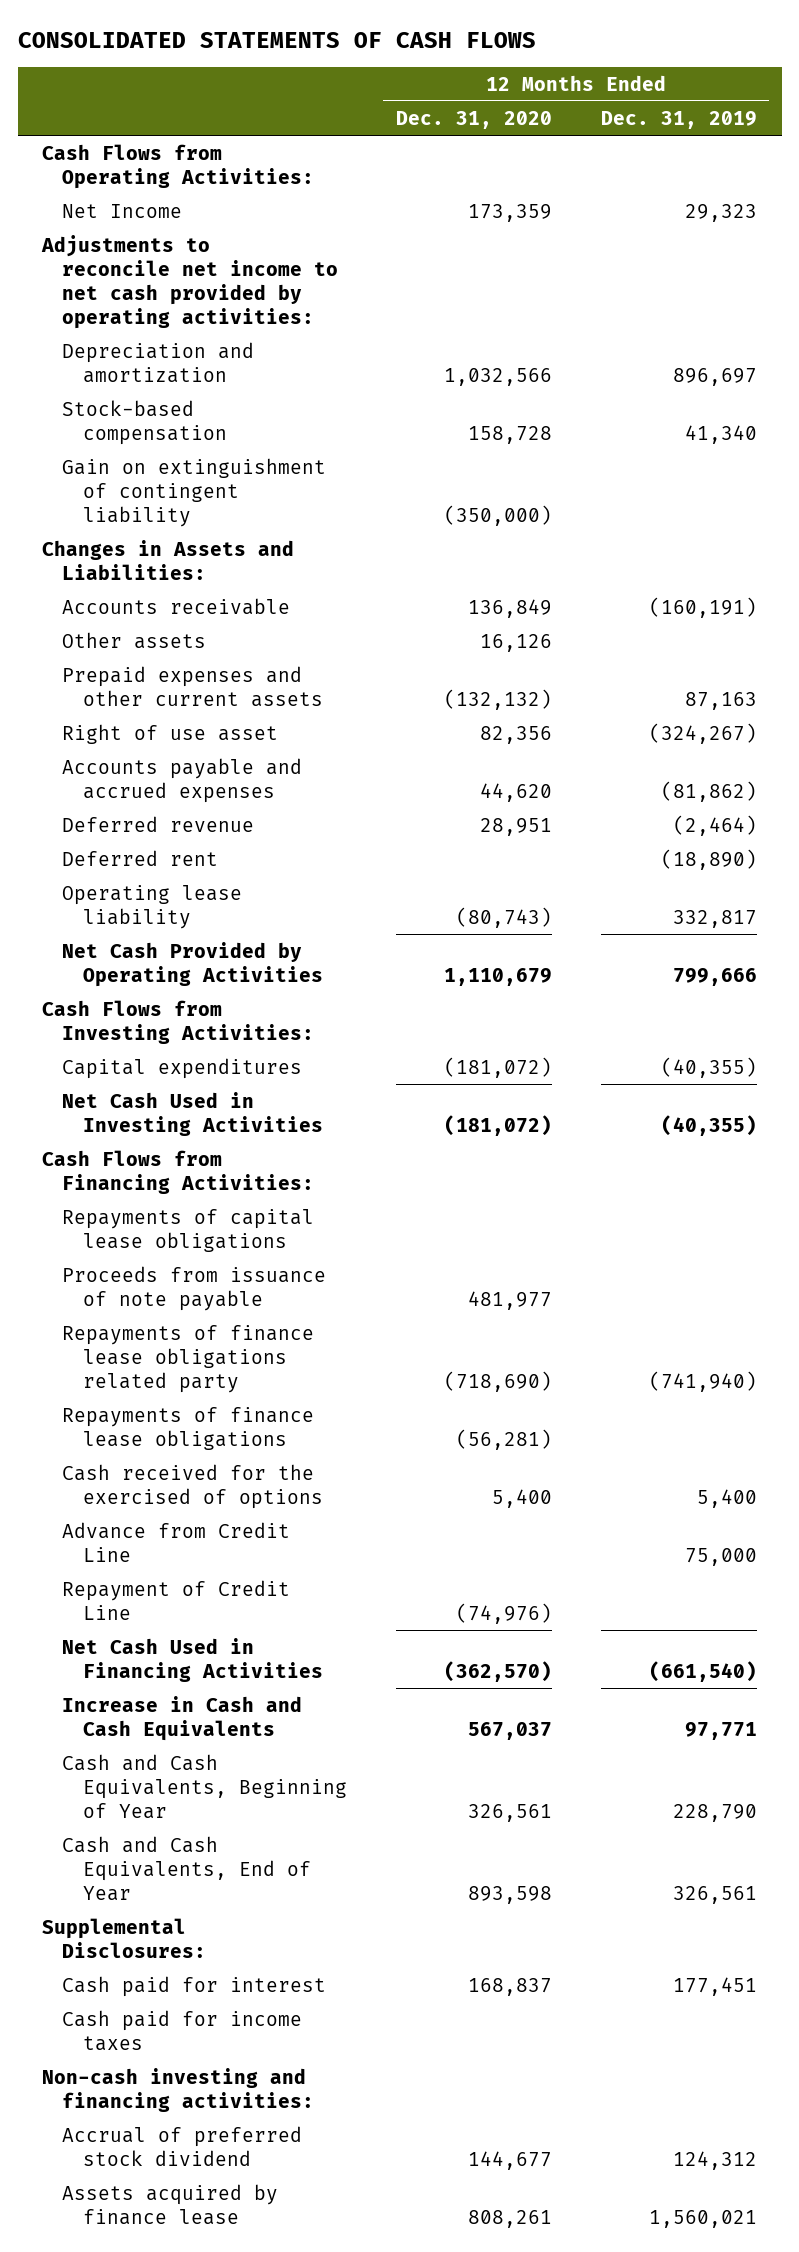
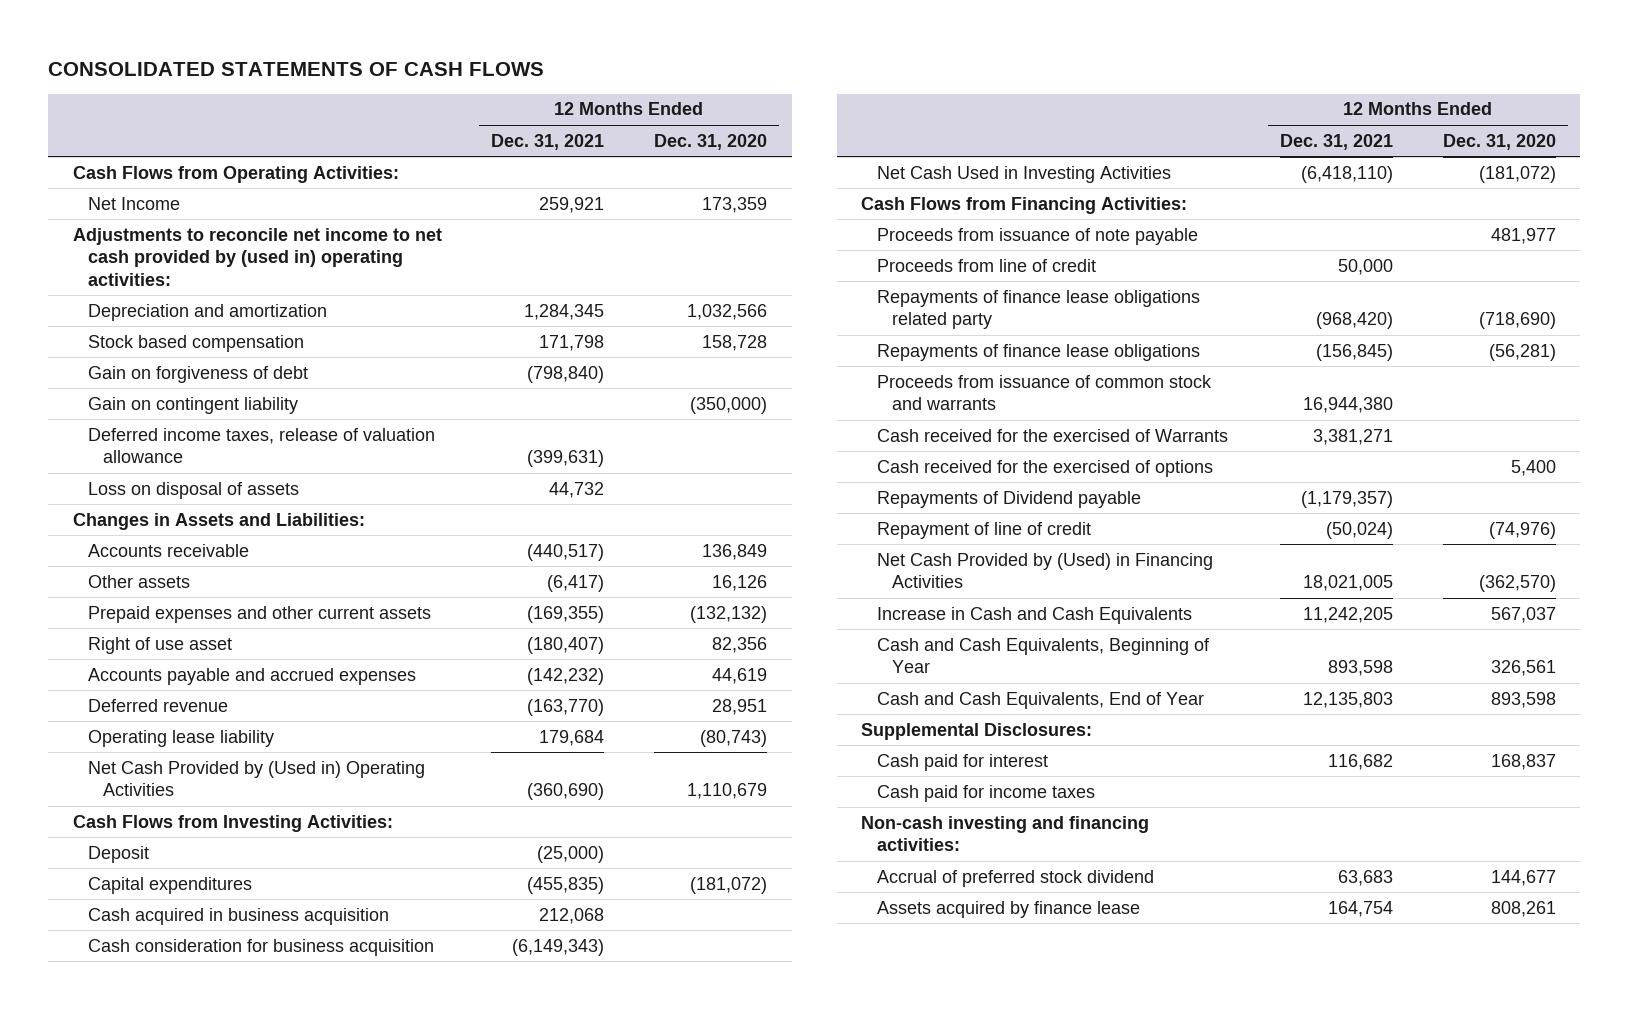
- | 12 Months Ended Dec. 31, 2020 | 12 Months Ended Dec. 31, 2019
+ | 12 Months Ended Dec. 31, 2021 | 12 Months Ended Dec. 31, 2020
- Adjustments to reconcile net income to net cash provided by operating activities:
+ Adjustments to reconcile net income to net cash provided by (used in) operating activities:
- Stock-based compensation | 158,728 | 41,340
- Gain on extinguishment of contingent liability | (350,000) |
+ Stock based compensation | 171,798 | 158,728
+ Gain on forgiveness of debt | (798,840) |
+ Gain on contingent liability | | (350,000)
+ Deferred income taxes, release of valuation allowance | (399,631) |
+ Loss on disposal of assets | 44,732 |
- Accounts payable and accrued expenses | 44,620 | (81,862)
+ Accounts payable and accrued expenses | (142,232) | 44,619
- Deferred rent | | (18,890)
- Net Cash Provided by Operating Activities | 1,110,679 | 799,666
+ Net Cash Provided by (Used in) Operating Activities | (360,690) | 1,110,679
+ Deposit | (25,000) |
+ Cash acquired in business acquisition | 212,068 |
+ Cash consideration for business acquisition | (6,149,343) |
- Repayments of capital lease obligations
+ Proceeds from line of credit | 50,000 |
+ Proceeds from issuance of common stock and warrants | 16,944,380 |
+ Cash received for the exercised of Warrants | 3,381,271 |
- Advance from Credit Line | | 75,000
- Repayment of Credit Line | (74,976) |
- Net Cash Used in Financing Activities | (362,570) | (661,540)
+ Repayments of Dividend payable | (1,179,357) |
+ Repayment of line of credit | (50,024) | (74,976)
+ Net Cash Provided by (Used) in Financing Activities | 18,021,005 | (362,570)

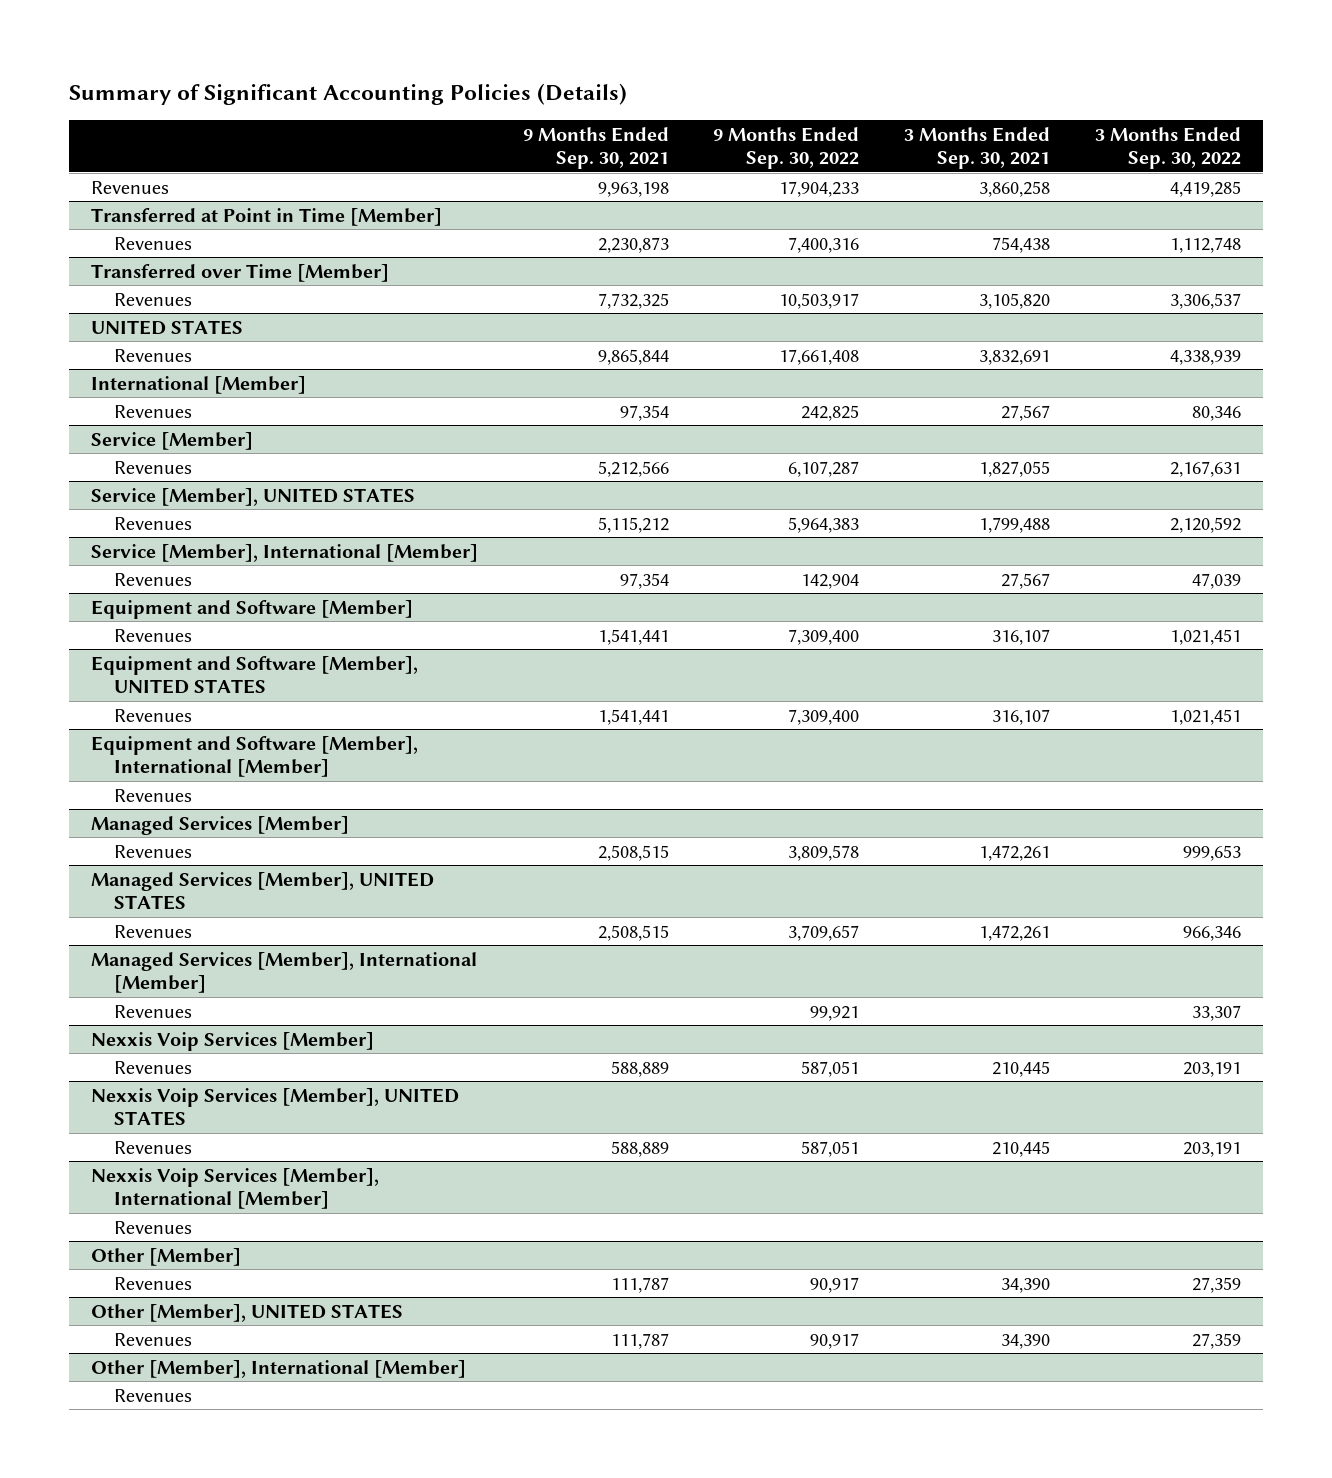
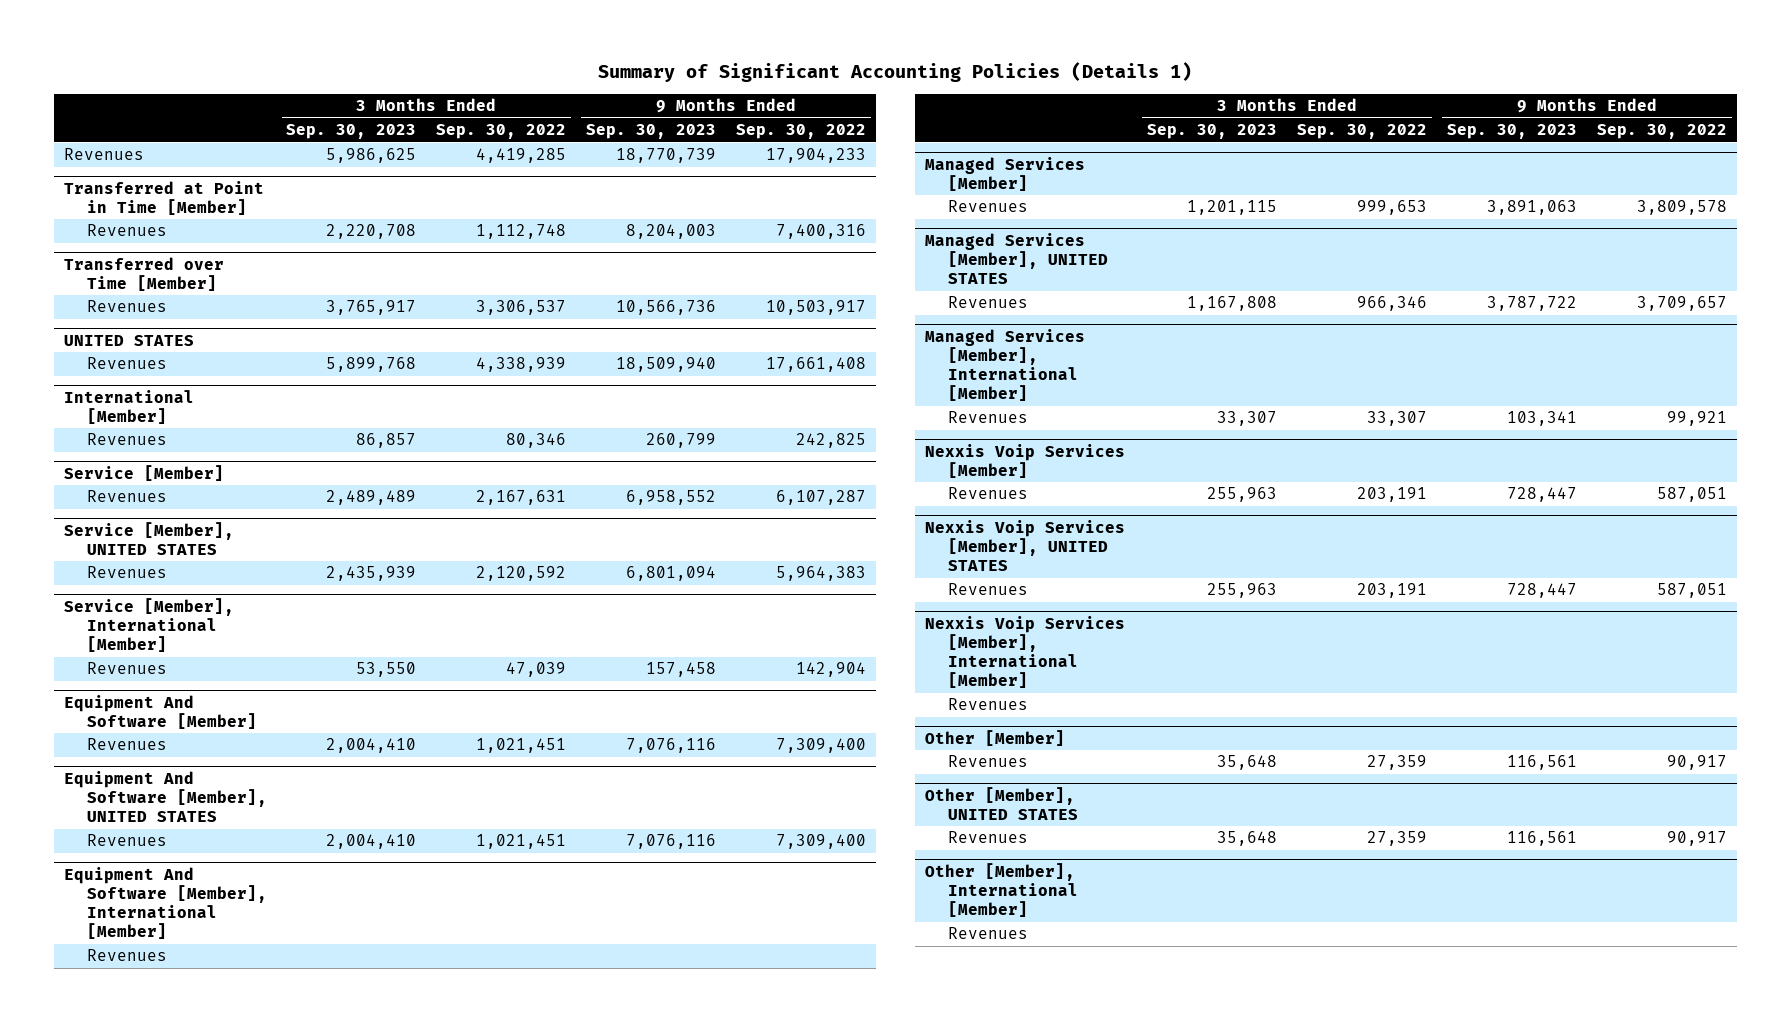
- Summary of Significant Accounting Policies (Details)
+ Summary of Significant Accounting Policies (Details 1)
- | 9 Months Ended Sep. 30, 2021 | 9 Months Ended Sep. 30, 2022 | 3 Months Ended Sep. 30, 2021 | 3 Months Ended Sep. 30, 2022
+ | 3 Months Ended Sep. 30, 2023 | 3 Months Ended Sep. 30, 2022 | 9 Months Ended Sep. 30, 2023 | 9 Months Ended Sep. 30, 2022
- Equipment and Software [Member]
+ Equipment And Software [Member]
- Equipment and Software [Member], UNITED STATES
+ Equipment And Software [Member], UNITED STATES
- Equipment and Software [Member], International [Member]
+ Equipment And Software [Member], International [Member]

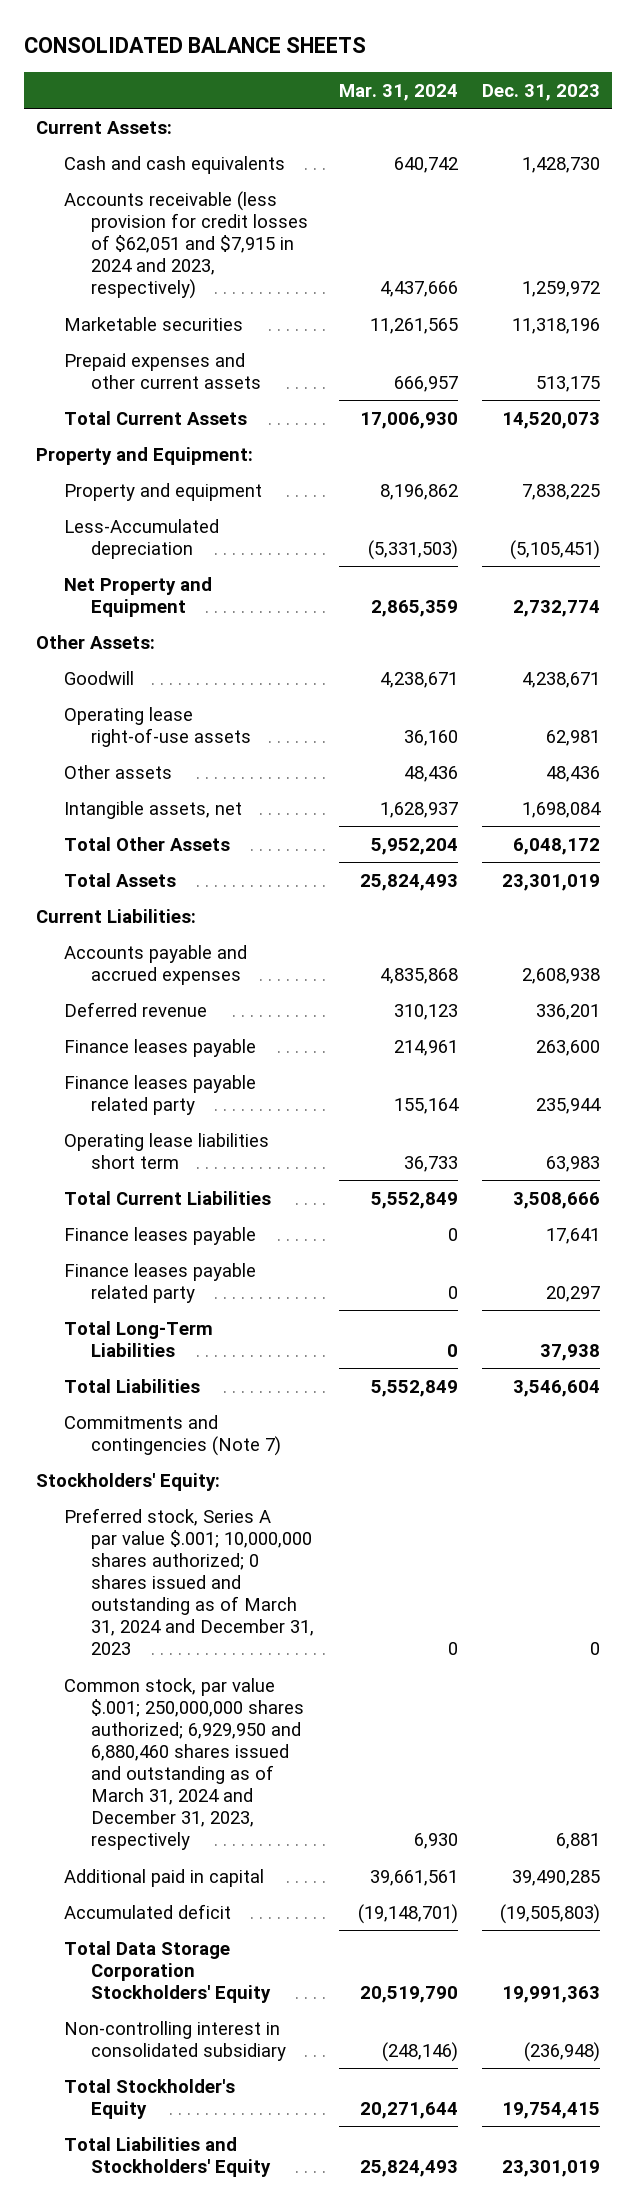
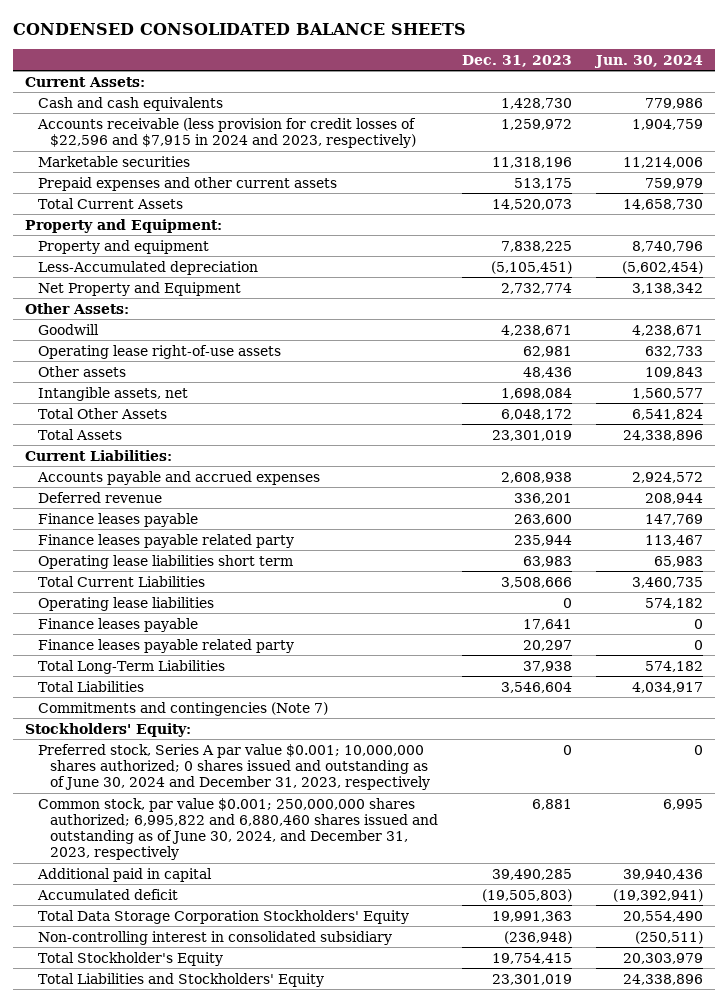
- CONSOLIDATED BALANCE SHEETS
+ CONDENSED CONSOLIDATED BALANCE SHEETS
- | Mar. 31, 2024 | Dec. 31, 2023
+ | Dec. 31, 2023 | Jun. 30, 2024
- Accounts receivable (less provision for credit losses of $62,051 and $7,915 in 2024 and 2023, respectively) | 4,437,666 | 1,259,972
+ Accounts receivable (less provision for credit losses of $22,596 and $7,915 in 2024 and 2023, respectively) | 1,259,972 | 1,904,759
+ Operating lease liabilities | 0 | 574,182
- Preferred stock, Series A par value $.001; 10,000,000 shares authorized; 0 shares issued and outstanding as of March 31, 2024 and December 31, 2023 | 0 | 0
- Common stock, par value $.001; 250,000,000 shares authorized; 6,929,950 and 6,880,460 shares issued and outstanding as of March 31, 2024 and December 31, 2023, respectively | 6,930 | 6,881
+ Preferred stock, Series A par value $0.001; 10,000,000 shares authorized; 0 shares issued and outstanding as of June 30, 2024 and December 31, 2023, respectively | 0 | 0
+ Common stock, par value $0.001; 250,000,000 shares authorized; 6,995,822 and 6,880,460 shares issued and outstanding as of June 30, 2024, and December 31, 2023, respectively | 6,881 | 6,995

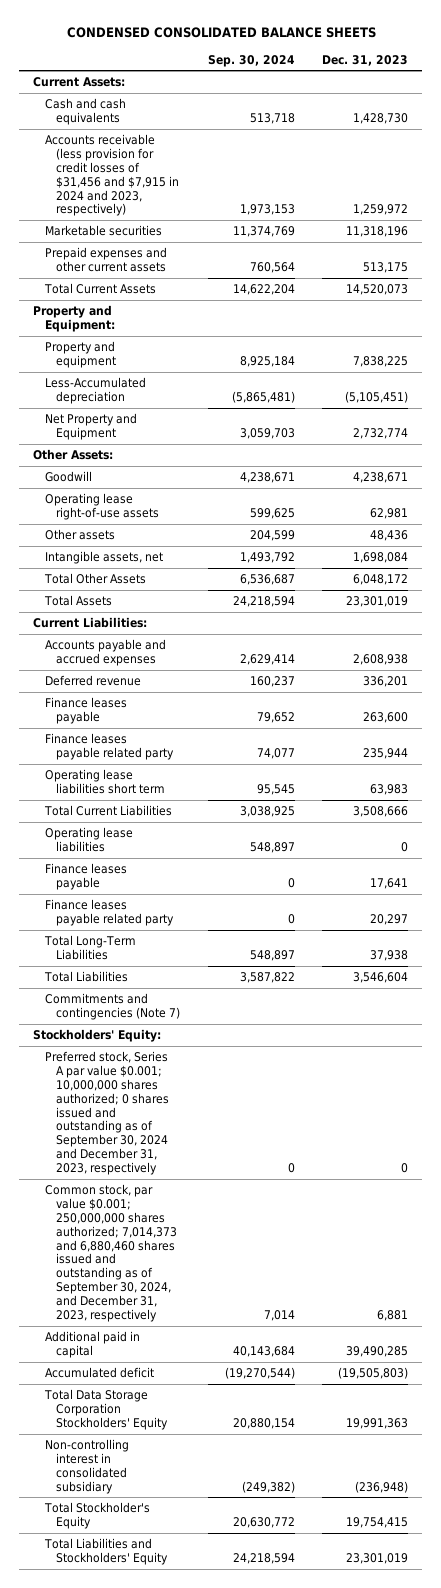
- | Dec. 31, 2023 | Jun. 30, 2024
+ | Sep. 30, 2024 | Dec. 31, 2023
- Accounts receivable (less provision for credit losses of $22,596 and $7,915 in 2024 and 2023, respectively) | 1,259,972 | 1,904,759
+ Accounts receivable (less provision for credit losses of $31,456 and $7,915 in 2024 and 2023, respectively) | 1,973,153 | 1,259,972
- Preferred stock, Series A par value $0.001; 10,000,000 shares authorized; 0 shares issued and outstanding as of June 30, 2024 and December 31, 2023, respectively | 0 | 0
- Common stock, par value $0.001; 250,000,000 shares authorized; 6,995,822 and 6,880,460 shares issued and outstanding as of June 30, 2024, and December 31, 2023, respectively | 6,881 | 6,995
+ Preferred stock, Series A par value $0.001; 10,000,000 shares authorized; 0 shares issued and outstanding as of September 30, 2024 and December 31, 2023, respectively | 0 | 0
+ Common stock, par value $0.001; 250,000,000 shares authorized; 7,014,373 and 6,880,460 shares issued and outstanding as of September 30, 2024, and December 31, 2023, respectively | 7,014 | 6,881

